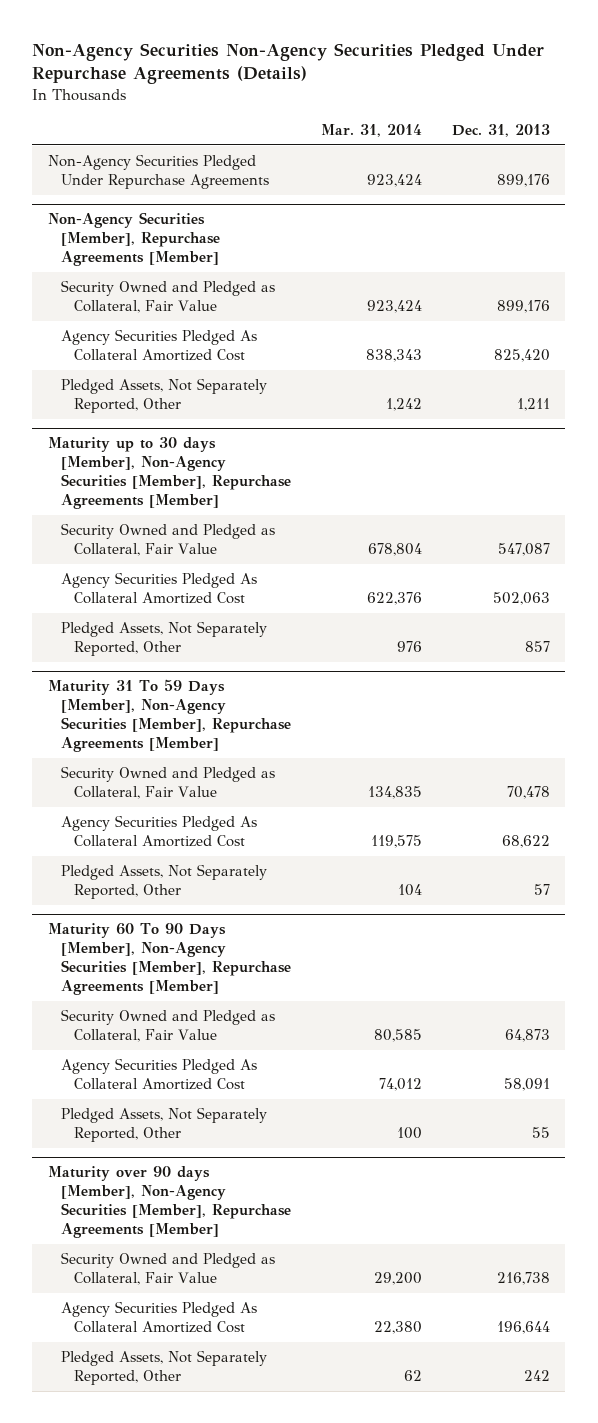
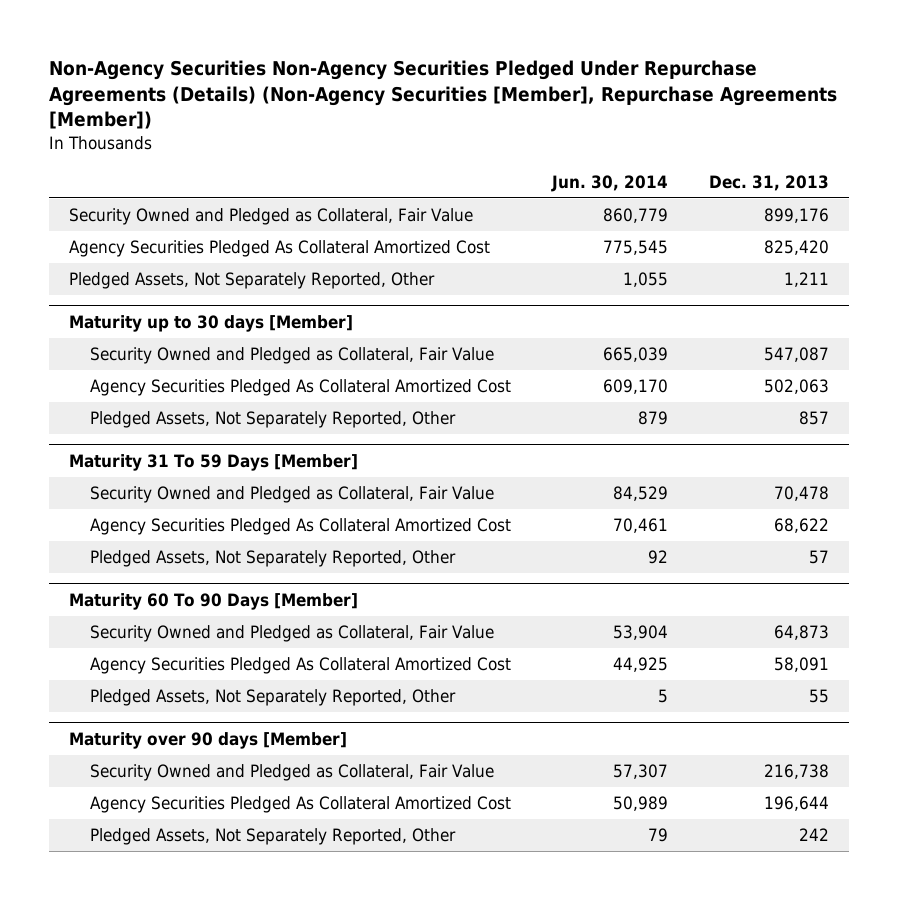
- Non-Agency Securities Non-Agency Securities Pledged Under Repurchase Agreements (Details)
+ Non-Agency Securities Non-Agency Securities Pledged Under Repurchase Agreements (Details) (Non-Agency Securities [Member], Repurchase Agreements [Member])
- | Mar. 31, 2014 | Dec. 31, 2013
+ | Jun. 30, 2014 | Dec. 31, 2013
- Non-Agency Securities Pledged Under Repurchase Agreements | 923,424 | 899,176
- Non-Agency Securities [Member], Repurchase Agreements [Member]
- Maturity up to 30 days [Member], Non-Agency Securities [Member], Repurchase Agreements [Member]
+ Maturity up to 30 days [Member]
- Maturity 31 To 59 Days [Member], Non-Agency Securities [Member], Repurchase Agreements [Member]
+ Maturity 31 To 59 Days [Member]
- Maturity 60 To 90 Days [Member], Non-Agency Securities [Member], Repurchase Agreements [Member]
+ Maturity 60 To 90 Days [Member]
- Maturity over 90 days [Member], Non-Agency Securities [Member], Repurchase Agreements [Member]
+ Maturity over 90 days [Member]

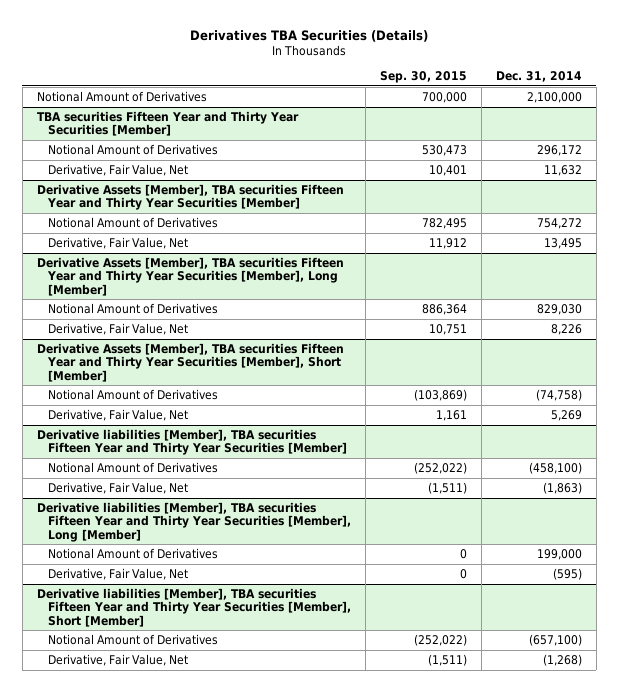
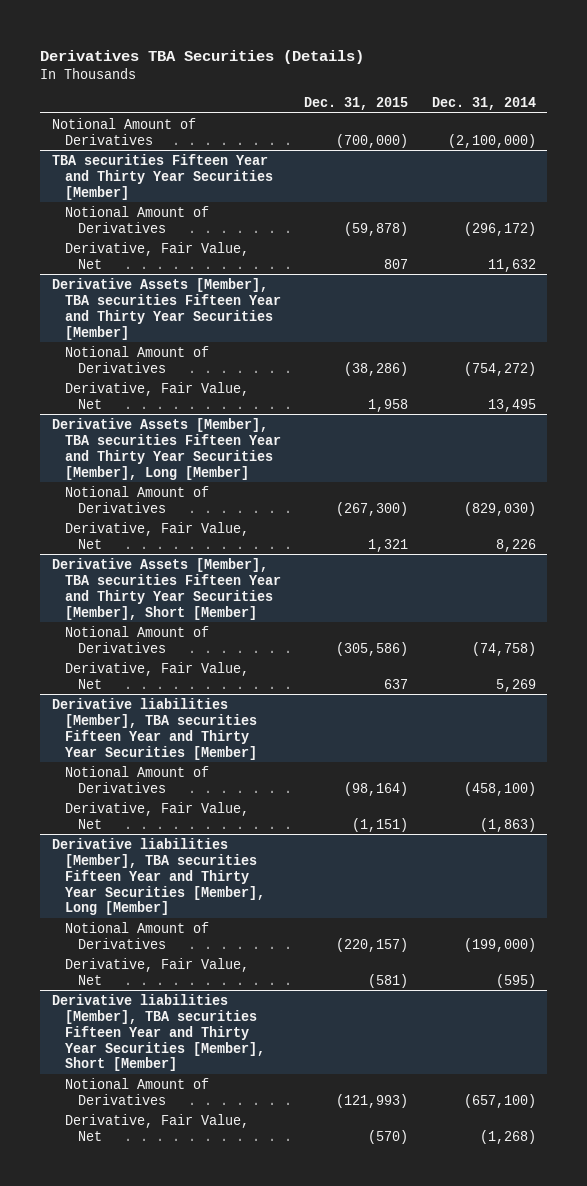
- | Sep. 30, 2015 | Dec. 31, 2014
+ | Dec. 31, 2015 | Dec. 31, 2014
- Notional Amount of Derivatives | 700,000 | 2,100,000
+ Notional Amount of Derivatives | (700,000) | (2,100,000)
@ TBA securities Fifteen Year and Thirty Year Securities [Member]
- Notional Amount of Derivatives | 530,473 | 296,172
+ Notional Amount of Derivatives | (59,878) | (296,172)
@ Derivative Assets [Member], TBA securities Fifteen Year and Thirty Year Securities [Member]
- Notional Amount of Derivatives | 782,495 | 754,272
+ Notional Amount of Derivatives | (38,286) | (754,272)
@ Derivative Assets [Member], TBA securities Fifteen Year and Thirty Year Securities [Member], Long [Member]
- Notional Amount of Derivatives | 886,364 | 829,030
+ Notional Amount of Derivatives | (267,300) | (829,030)
@ Derivative liabilities [Member], TBA securities Fifteen Year and Thirty Year Securities [Member], Long [Member]
- Notional Amount of Derivatives | 0 | 199,000
+ Notional Amount of Derivatives | (220,157) | (199,000)

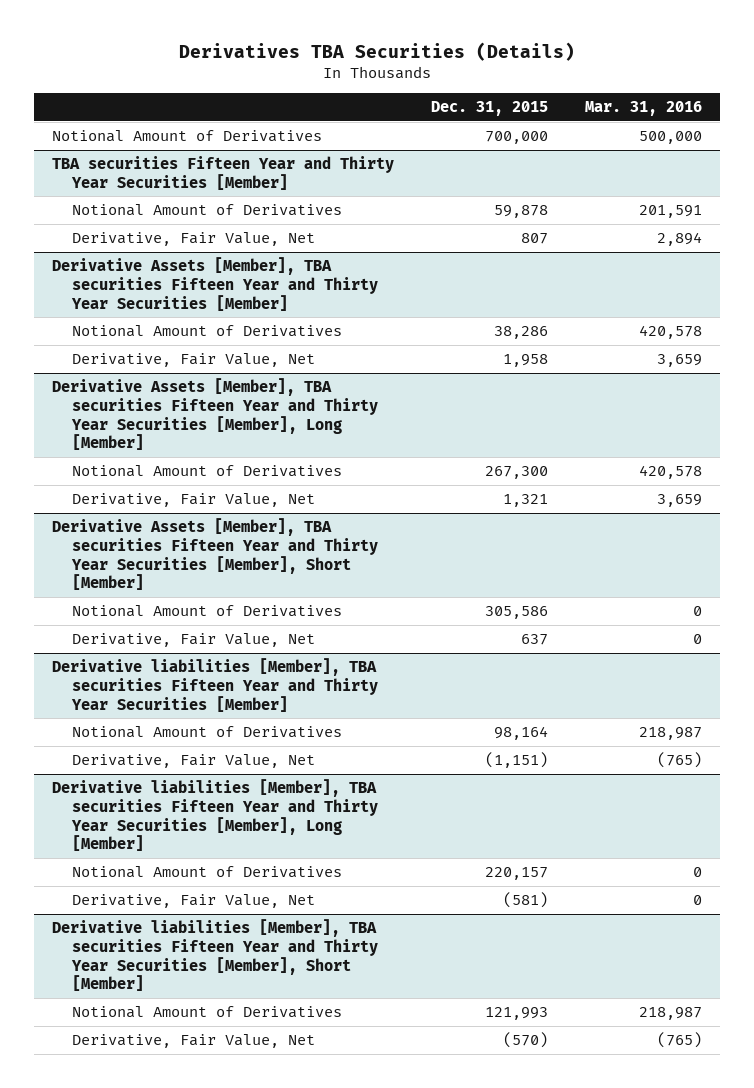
- | Dec. 31, 2015 | Dec. 31, 2014
+ | Dec. 31, 2015 | Mar. 31, 2016
- Notional Amount of Derivatives | (700,000) | (2,100,000)
+ Notional Amount of Derivatives | 700,000 | 500,000
@ TBA securities Fifteen Year and Thirty Year Securities [Member]
- Notional Amount of Derivatives | (59,878) | (296,172)
+ Notional Amount of Derivatives | 59,878 | 201,591
@ Derivative Assets [Member], TBA securities Fifteen Year and Thirty Year Securities [Member]
- Notional Amount of Derivatives | (38,286) | (754,272)
+ Notional Amount of Derivatives | 38,286 | 420,578
@ Derivative Assets [Member], TBA securities Fifteen Year and Thirty Year Securities [Member], Long [Member]
- Notional Amount of Derivatives | (267,300) | (829,030)
+ Notional Amount of Derivatives | 267,300 | 420,578
@ Derivative Assets [Member], TBA securities Fifteen Year and Thirty Year Securities [Member], Short [Member]
- Notional Amount of Derivatives | (305,586) | (74,758)
+ Notional Amount of Derivatives | 305,586 | 0
@ Derivative liabilities [Member], TBA securities Fifteen Year and Thirty Year Securities [Member]
- Notional Amount of Derivatives | (98,164) | (458,100)
+ Notional Amount of Derivatives | 98,164 | 218,987
@ Derivative liabilities [Member], TBA securities Fifteen Year and Thirty Year Securities [Member], Long [Member]
- Notional Amount of Derivatives | (220,157) | (199,000)
+ Notional Amount of Derivatives | 220,157 | 0
@ Derivative liabilities [Member], TBA securities Fifteen Year and Thirty Year Securities [Member], Short [Member]
- Notional Amount of Derivatives | (121,993) | (657,100)
+ Notional Amount of Derivatives | 121,993 | 218,987

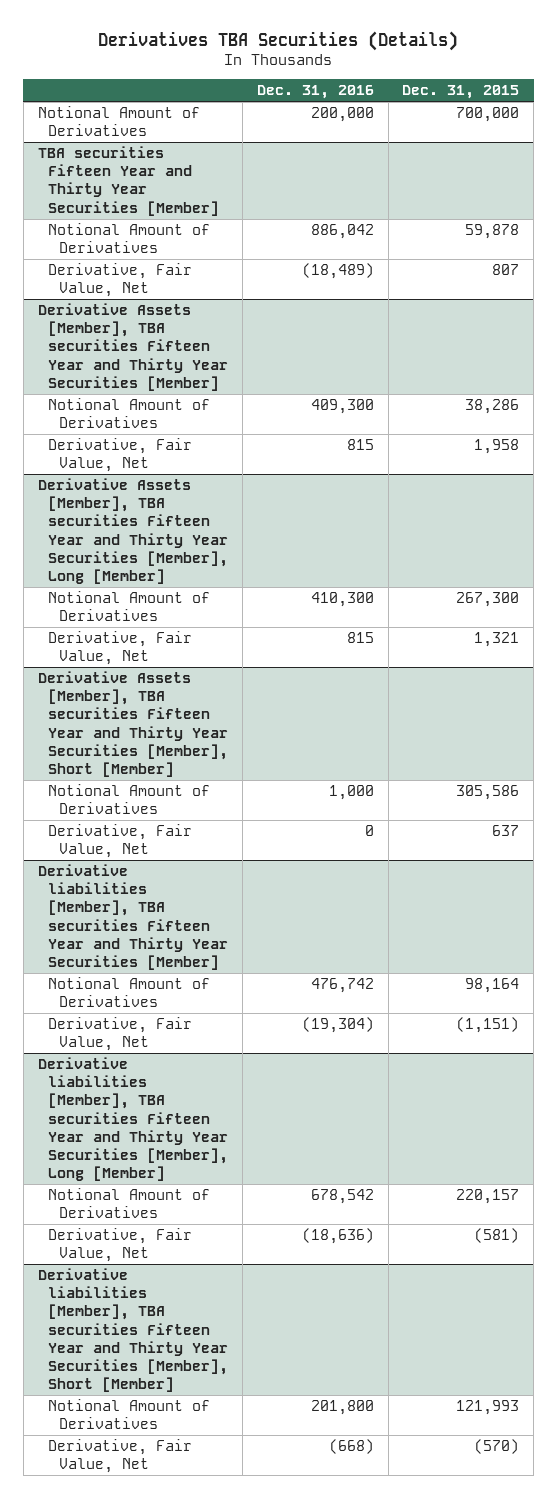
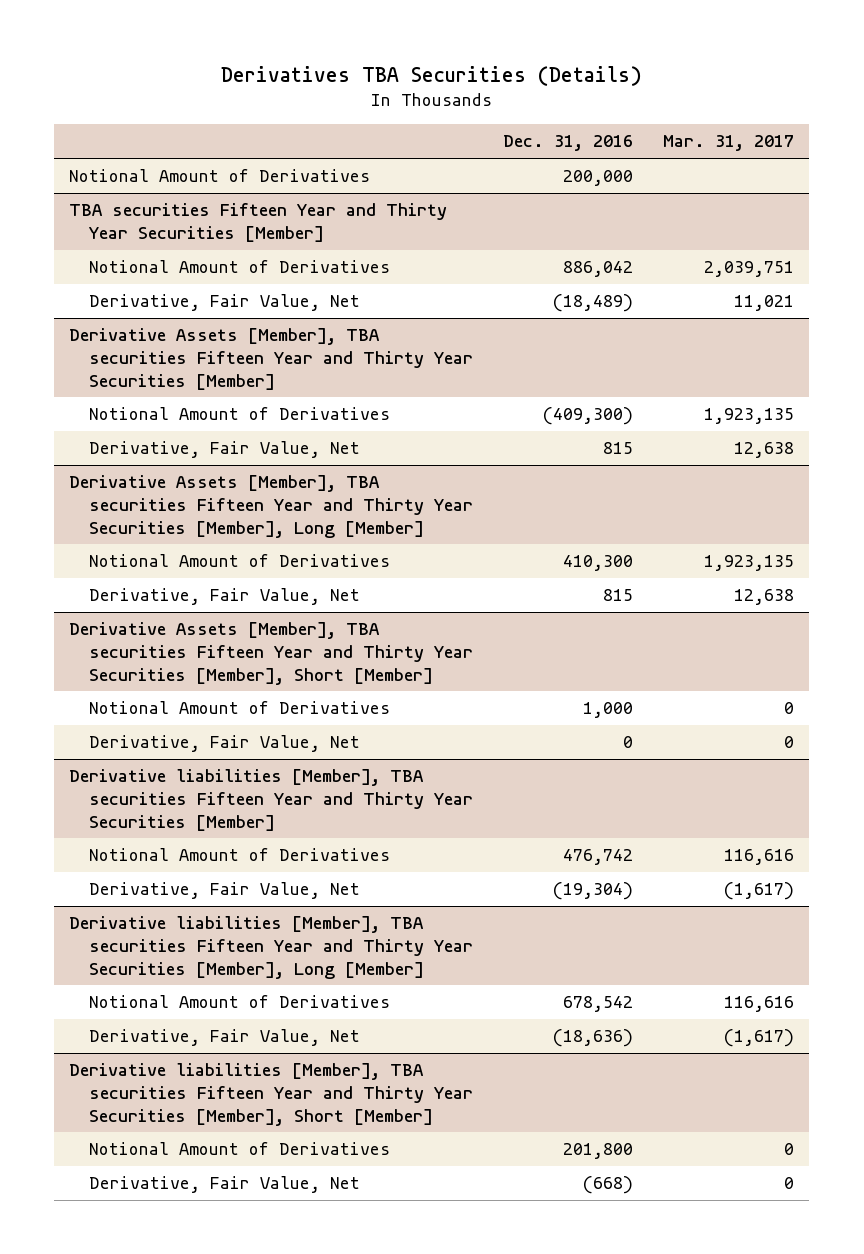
- | Dec. 31, 2016 | Dec. 31, 2015
+ | Dec. 31, 2016 | Mar. 31, 2017
@ Derivative Assets [Member], TBA securities Fifteen Year and Thirty Year Securities [Member]
- Notional Amount of Derivatives | 409,300 | 38,286
+ Notional Amount of Derivatives | (409,300) | 1,923,135

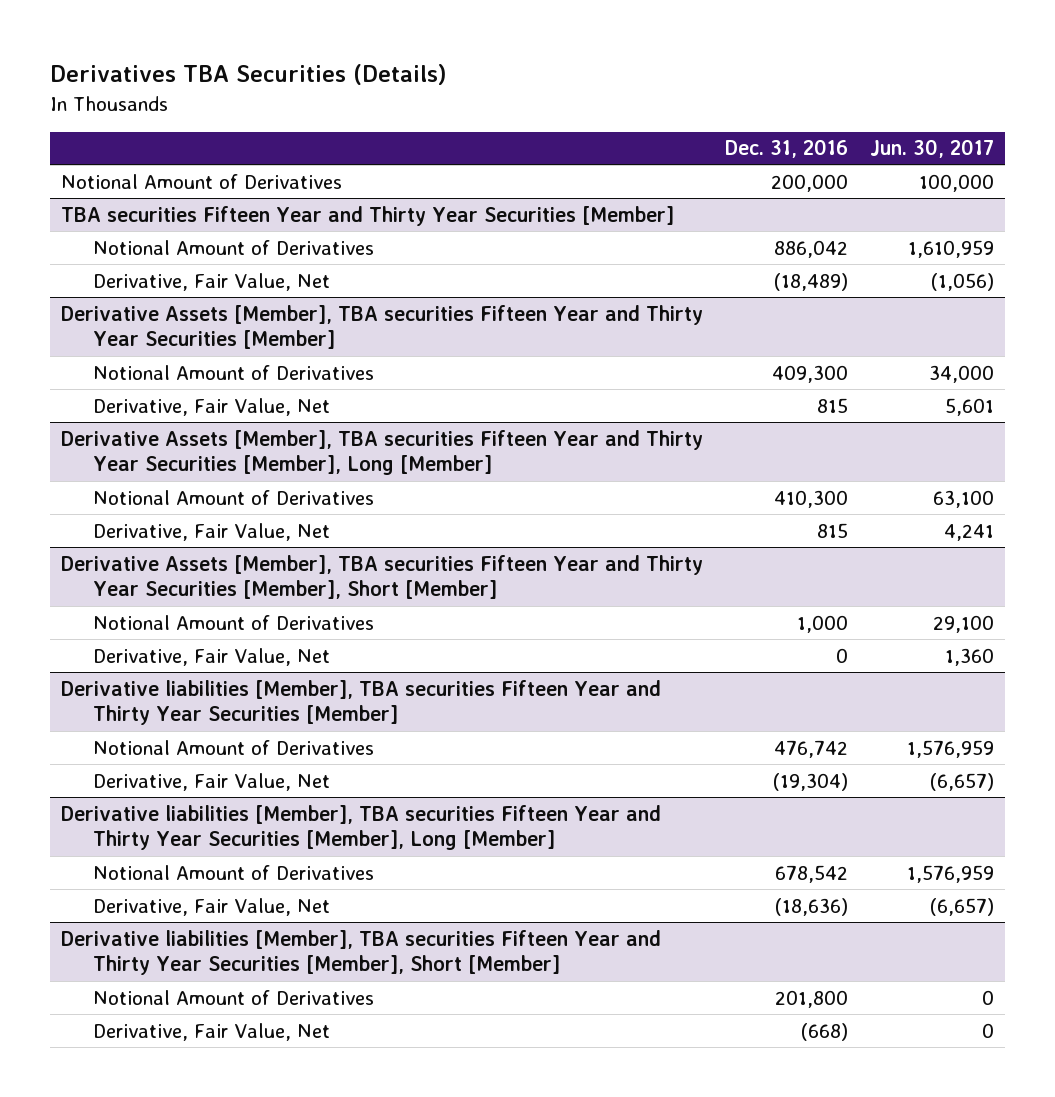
- | Dec. 31, 2016 | Mar. 31, 2017
+ | Dec. 31, 2016 | Jun. 30, 2017
@ Derivative Assets [Member], TBA securities Fifteen Year and Thirty Year Securities [Member]
- Notional Amount of Derivatives | (409,300) | 1,923,135
+ Notional Amount of Derivatives | 409,300 | 34,000

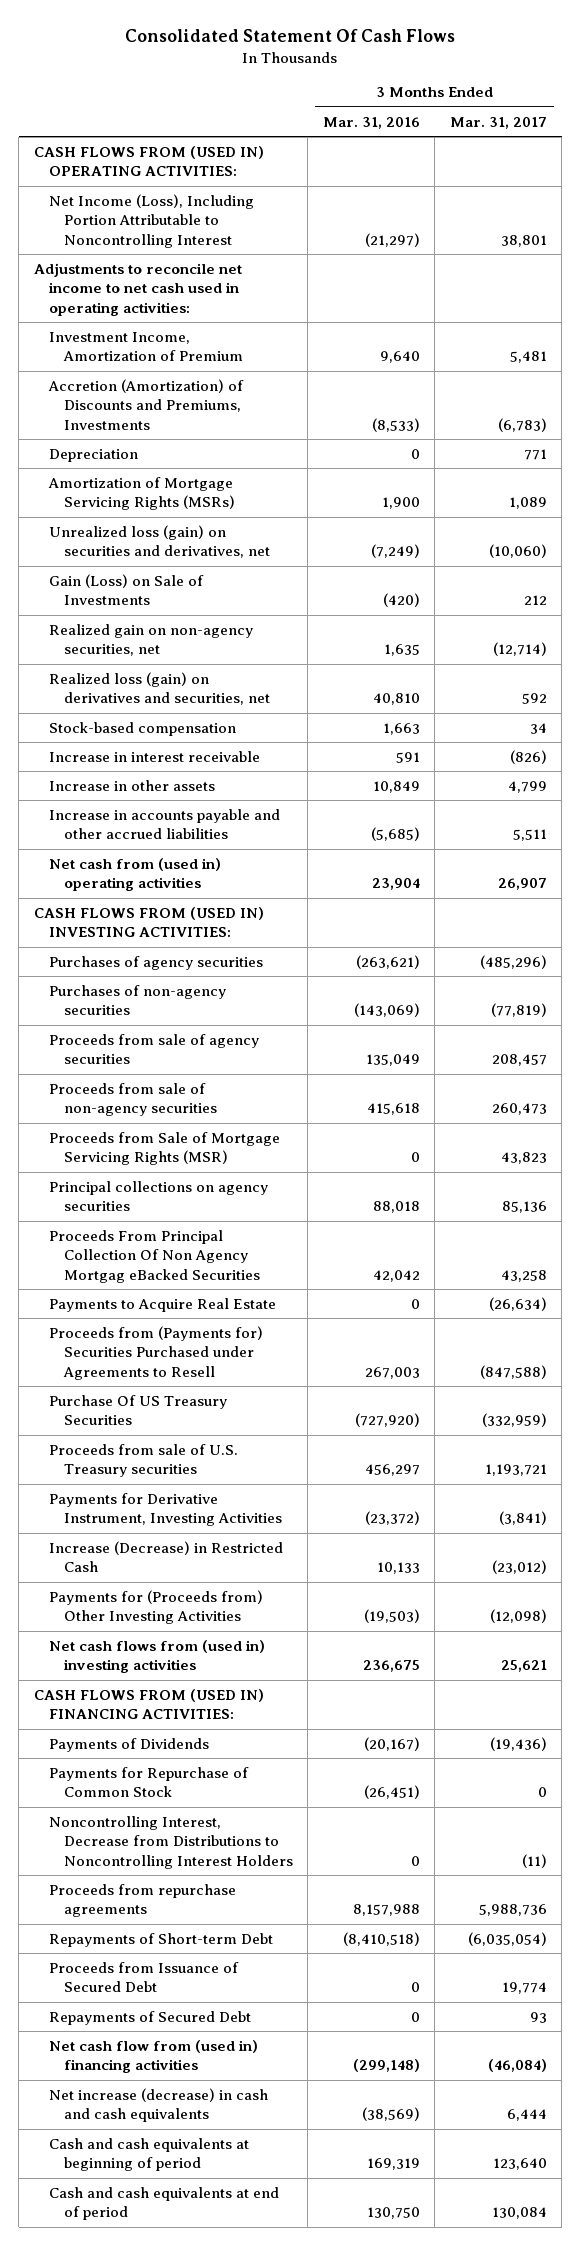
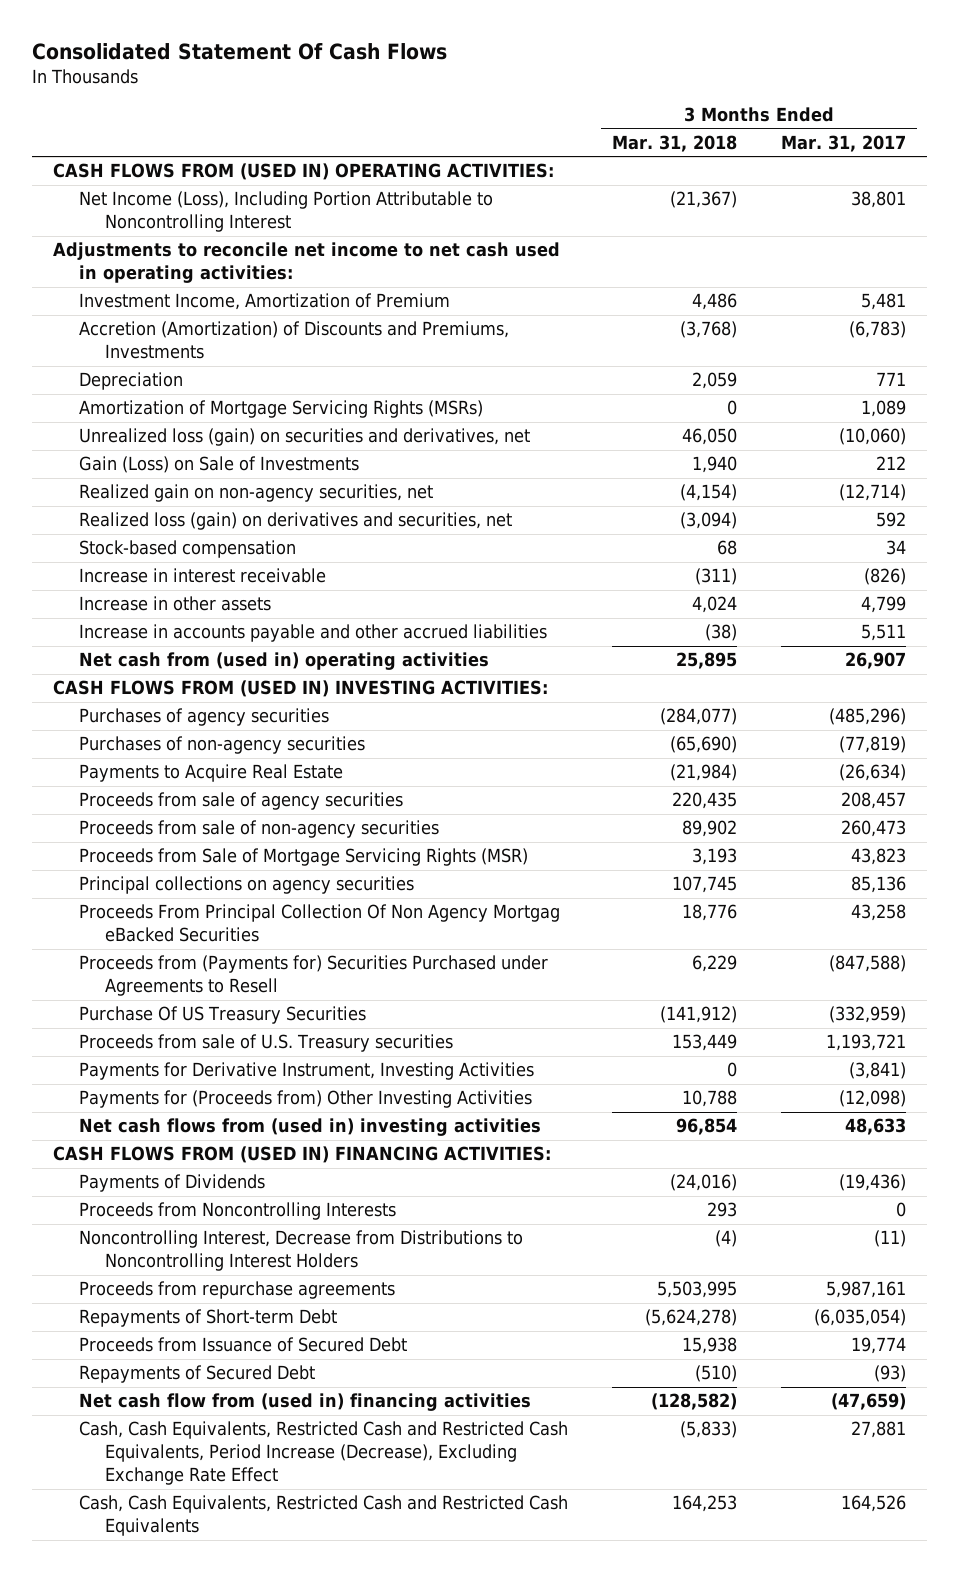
- | 3 Months Ended Mar. 31, 2016 | 3 Months Ended Mar. 31, 2017
+ | 3 Months Ended Mar. 31, 2018 | 3 Months Ended Mar. 31, 2017
moved up: Payments to Acquire Real Estate | (21,984) | (26,634)
- Increase (Decrease) in Restricted Cash | 10,133 | (23,012)
- Net cash flows from (used in) investing activities | 236,675 | 25,621
+ Net cash flows from (used in) investing activities | 96,854 | 48,633
- Payments for Repurchase of Common Stock | (26,451) | 0
+ Proceeds from Noncontrolling Interests | 293 | 0
- Proceeds from repurchase agreements | 8,157,988 | 5,988,736
+ Proceeds from repurchase agreements | 5,503,995 | 5,987,161
- Repayments of Secured Debt | 0 | 93
- Net cash flow from (used in) financing activities | (299,148) | (46,084)
- Net increase (decrease) in cash and cash equivalents | (38,569) | 6,444
- Cash and cash equivalents at beginning of period | 169,319 | 123,640
- Cash and cash equivalents at end of period | 130,750 | 130,084
+ Repayments of Secured Debt | (510) | (93)
+ Net cash flow from (used in) financing activities | (128,582) | (47,659)
+ Cash, Cash Equivalents, Restricted Cash and Restricted Cash Equivalents, Period Increase (Decrease), Excluding Exchange Rate Effect | (5,833) | 27,881
+ Cash, Cash Equivalents, Restricted Cash and Restricted Cash Equivalents | 164,253 | 164,526

